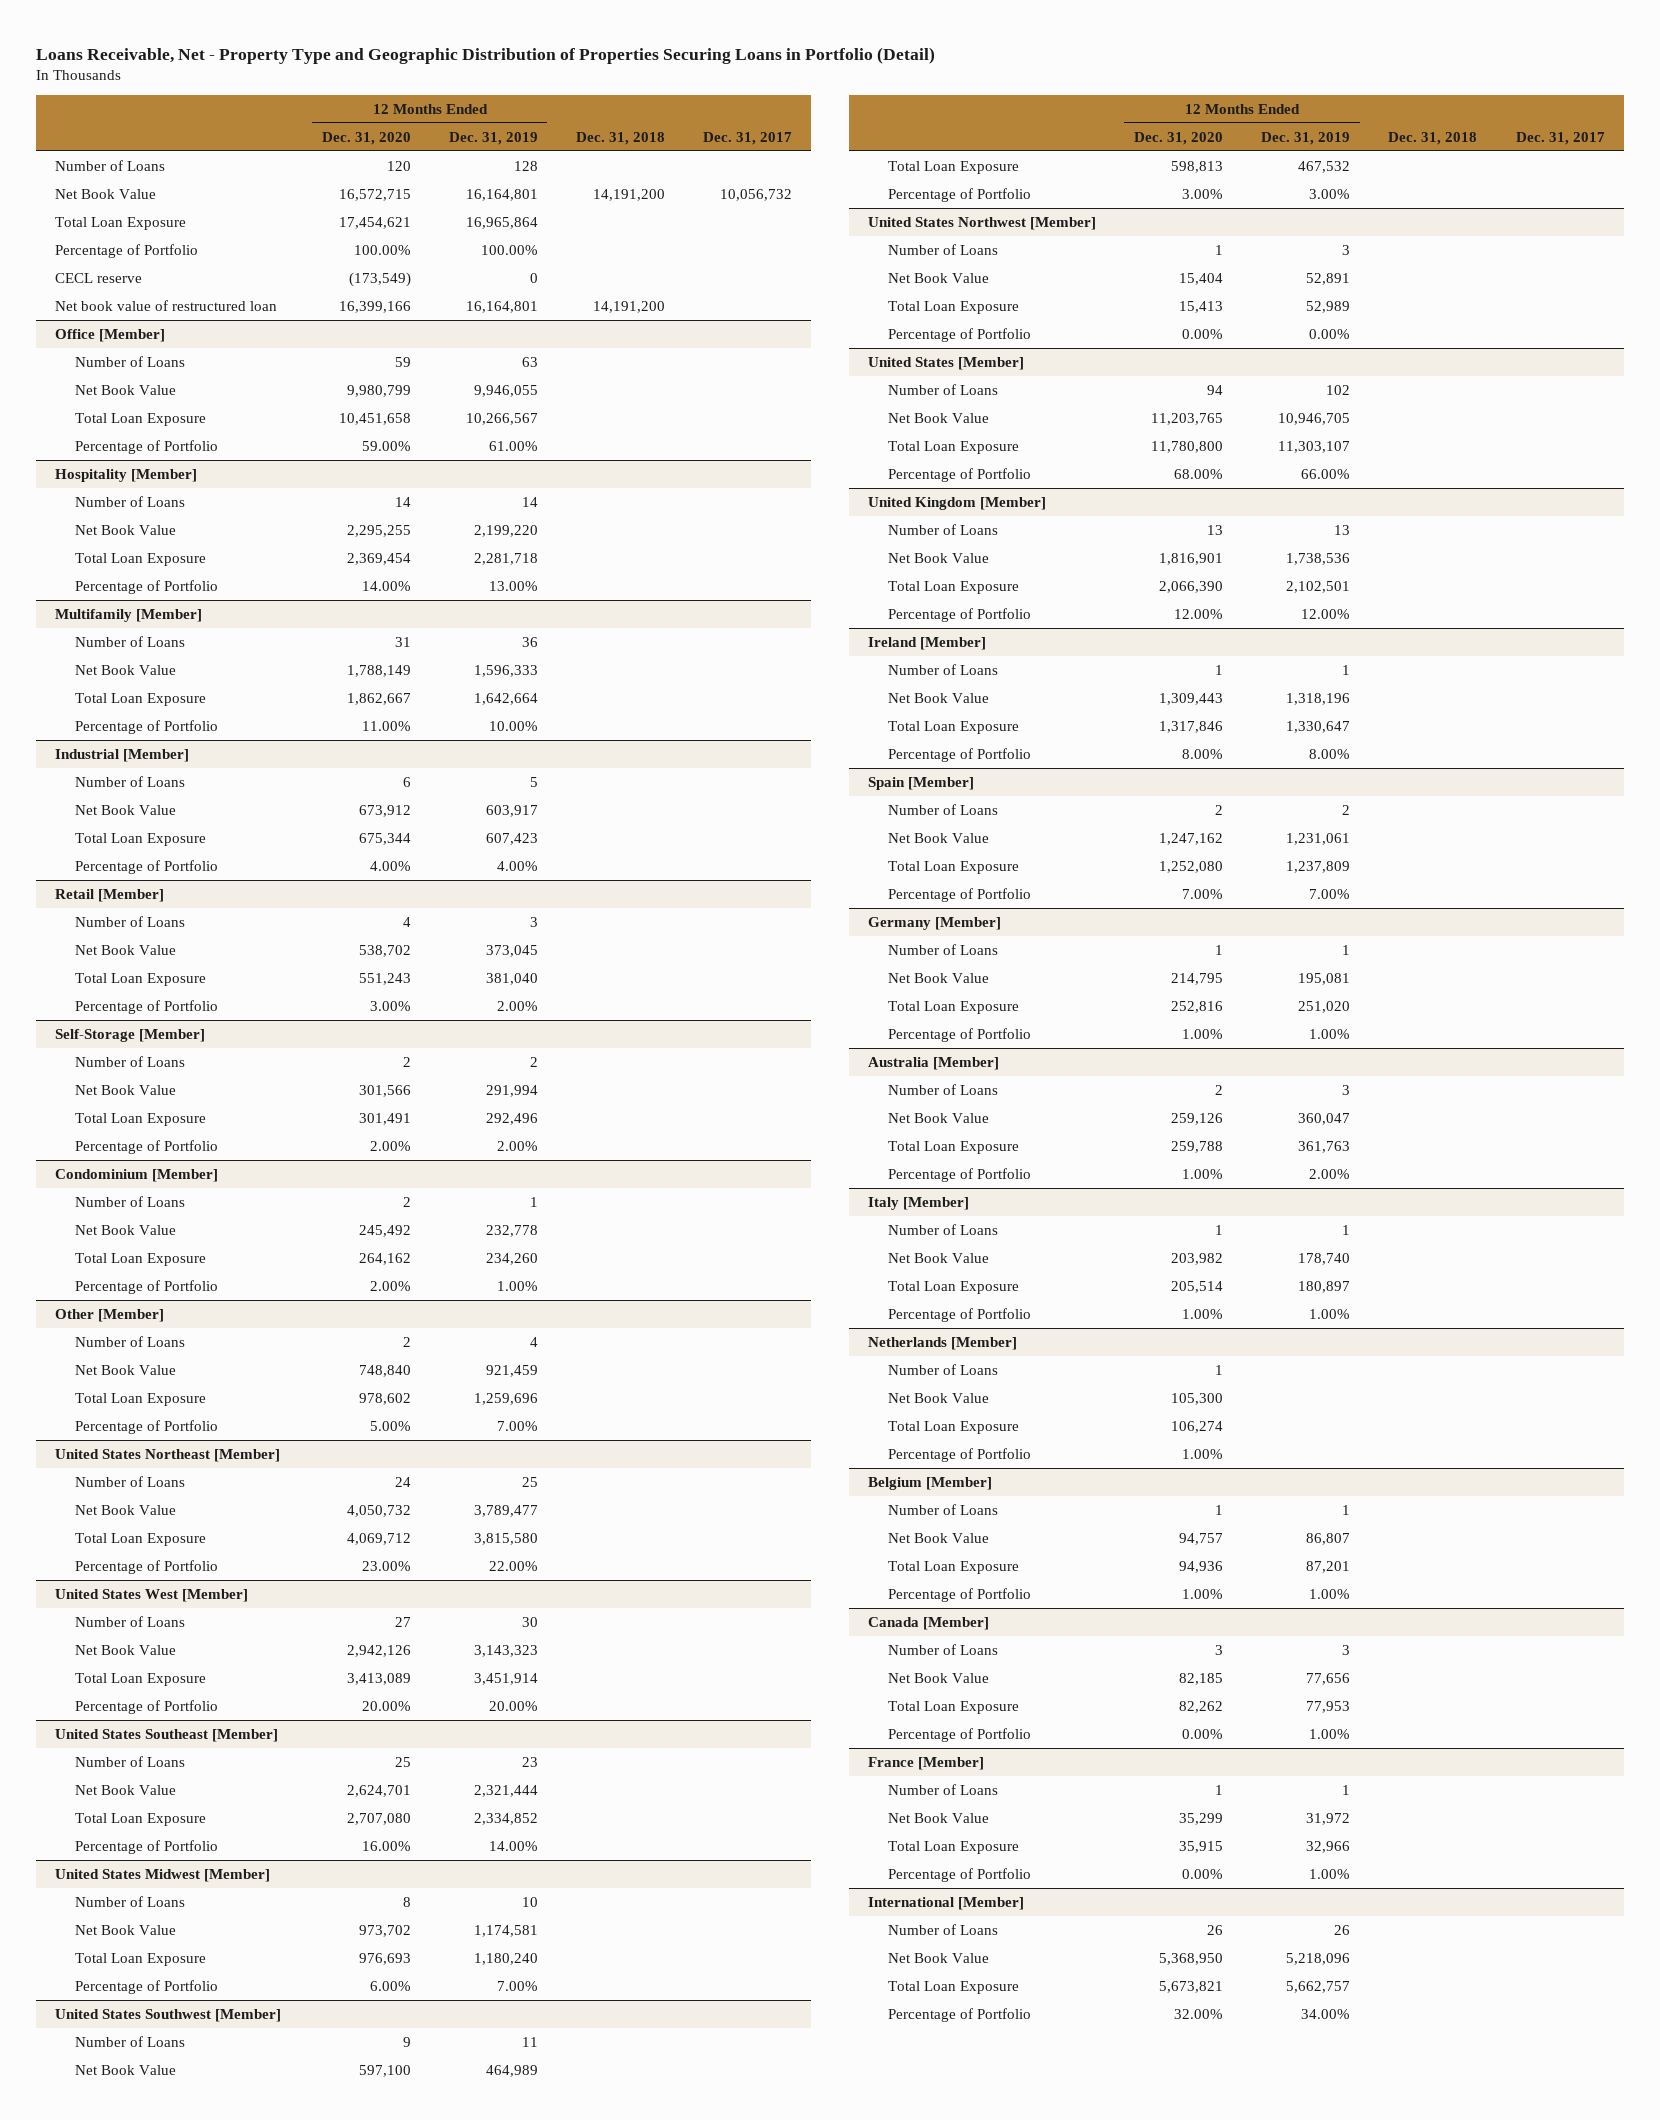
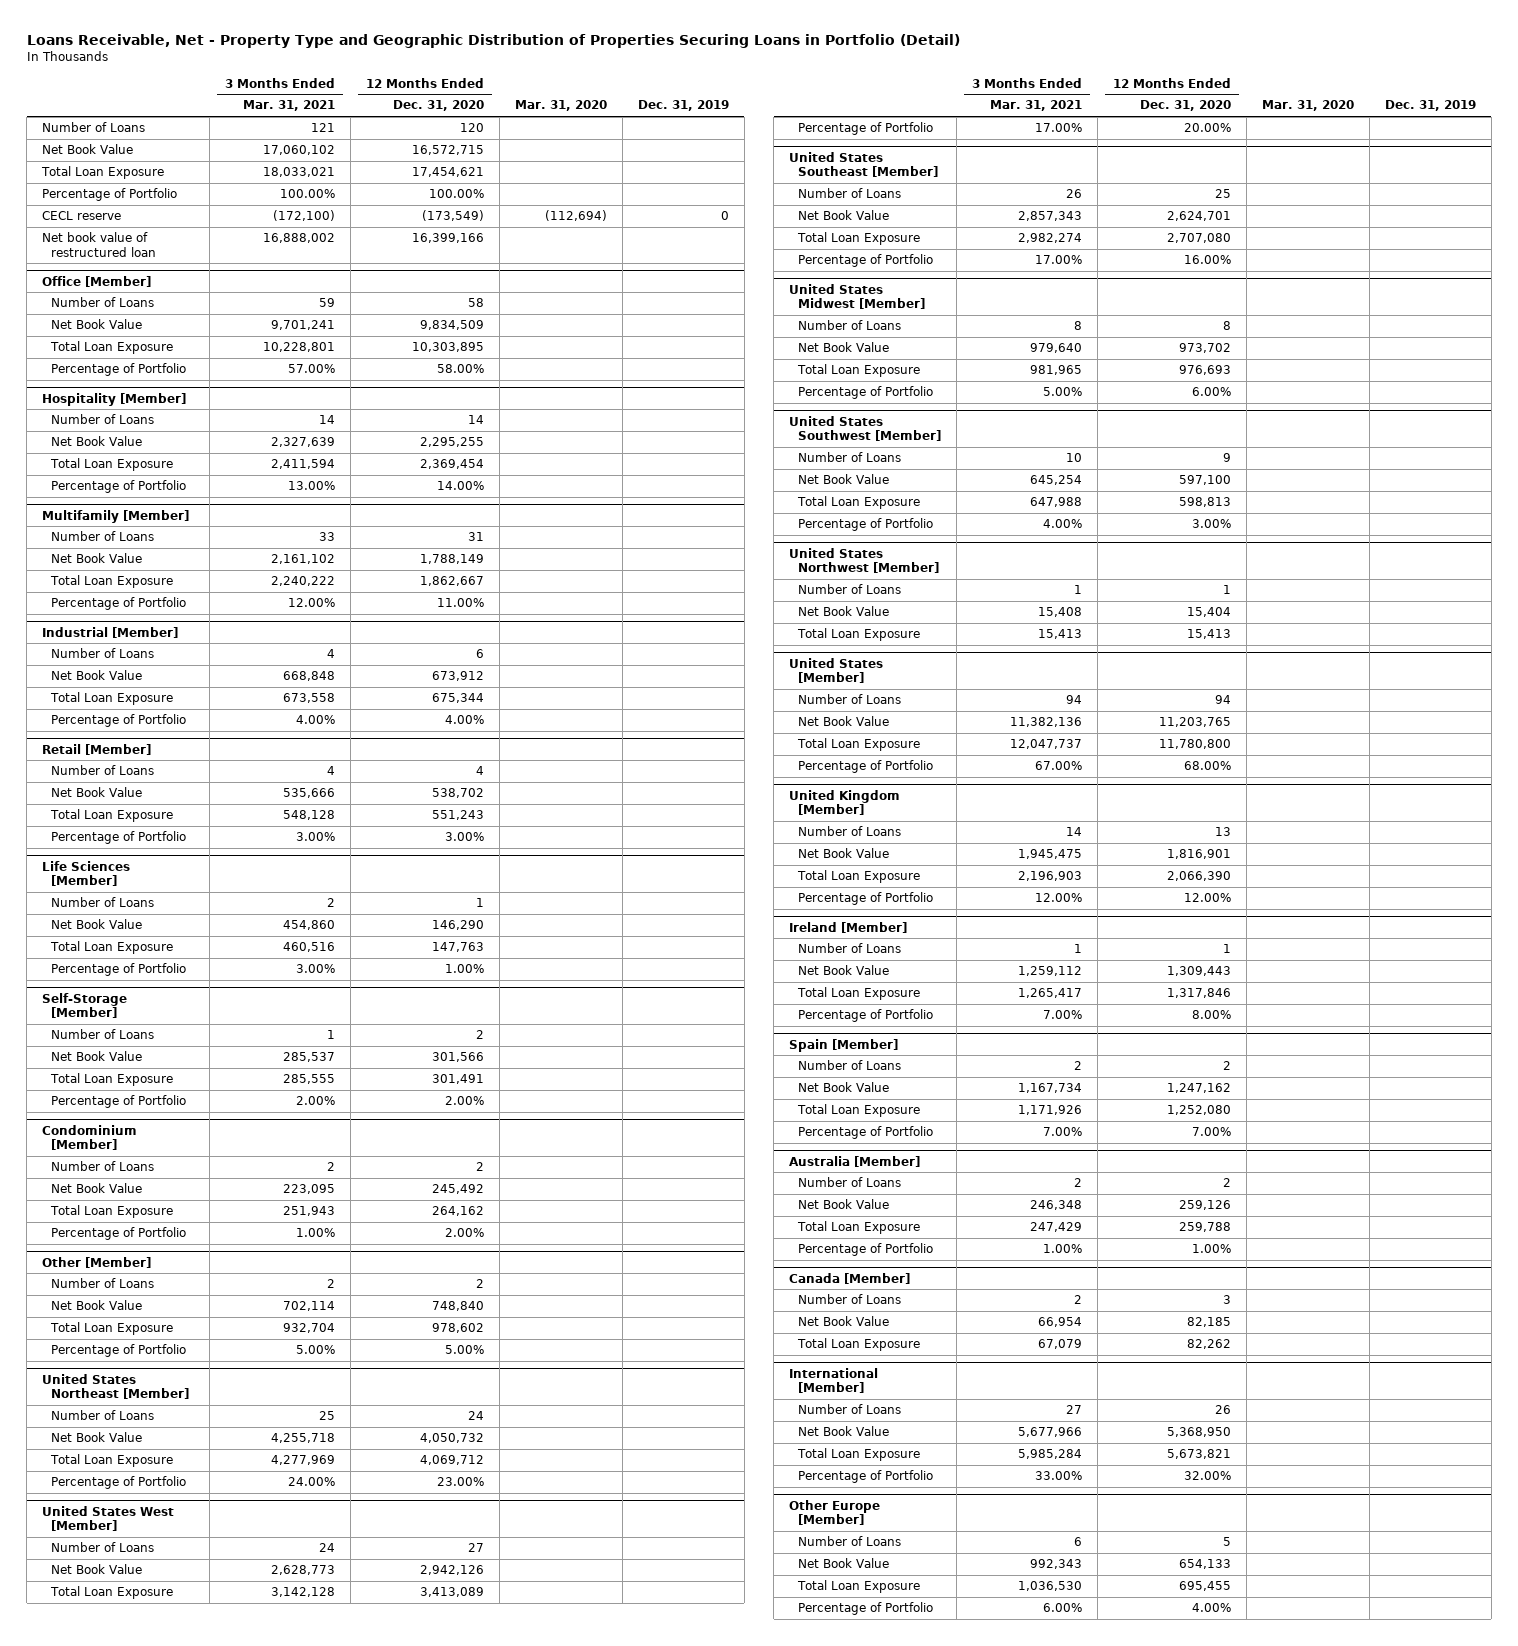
- | 12 Months Ended Dec. 31, 2020 | 12 Months Ended Dec. 31, 2019 | Dec. 31, 2018 | Dec. 31, 2017
+ | 3 Months Ended Mar. 31, 2021 | 12 Months Ended Dec. 31, 2020 | Mar. 31, 2020 | Dec. 31, 2019
@ Office [Member]
- Number of Loans | 59 | 63 | |
- Net Book Value | 9,980,799 | 9,946,055 | |
- Total Loan Exposure | 10,451,658 | 10,266,567 | |
- Percentage of Portfolio | 59.00% | 61.00% | |
+ Number of Loans | 59 | 58 | |
+ Net Book Value | 9,701,241 | 9,834,509 | |
+ Total Loan Exposure | 10,228,801 | 10,303,895 | |
+ Percentage of Portfolio | 57.00% | 58.00% | |
+ Life Sciences [Member]
+ Number of Loans | 2 | 1 | |
+ Net Book Value | 454,860 | 146,290 | |
+ Total Loan Exposure | 460,516 | 147,763 | |
+ Percentage of Portfolio | 3.00% | 1.00% | |
@ United States Northwest [Member]
- Percentage of Portfolio | 0.00% | 0.00% | |
- Germany [Member]
- Number of Loans | 1 | 1 | |
- Net Book Value | 214,795 | 195,081 | |
- Total Loan Exposure | 252,816 | 251,020 | |
- Percentage of Portfolio | 1.00% | 1.00% | |
- Italy [Member]
- Number of Loans | 1 | 1 | |
- Net Book Value | 203,982 | 178,740 | |
- Total Loan Exposure | 205,514 | 180,897 | |
- Percentage of Portfolio | 1.00% | 1.00% | |
- Netherlands [Member]
- Number of Loans | 1 | | |
- Net Book Value | 105,300 | | |
- Total Loan Exposure | 106,274 | | |
- Percentage of Portfolio | 1.00% | | |
- Belgium [Member]
- Number of Loans | 1 | 1 | |
- Net Book Value | 94,757 | 86,807 | |
- Total Loan Exposure | 94,936 | 87,201 | |
- Percentage of Portfolio | 1.00% | 1.00% | |
@ Canada [Member]
- Percentage of Portfolio | 0.00% | 1.00% | |
- France [Member]
- Number of Loans | 1 | 1 | |
- Net Book Value | 35,299 | 31,972 | |
- Total Loan Exposure | 35,915 | 32,966 | |
- Percentage of Portfolio | 0.00% | 1.00% | |
+ Other Europe [Member]
+ Number of Loans | 6 | 5 | |
+ Net Book Value | 992,343 | 654,133 | |
+ Total Loan Exposure | 1,036,530 | 695,455 | |
+ Percentage of Portfolio | 6.00% | 4.00% | |

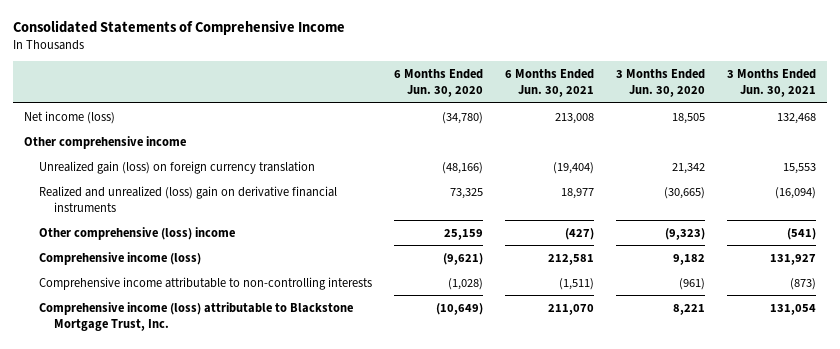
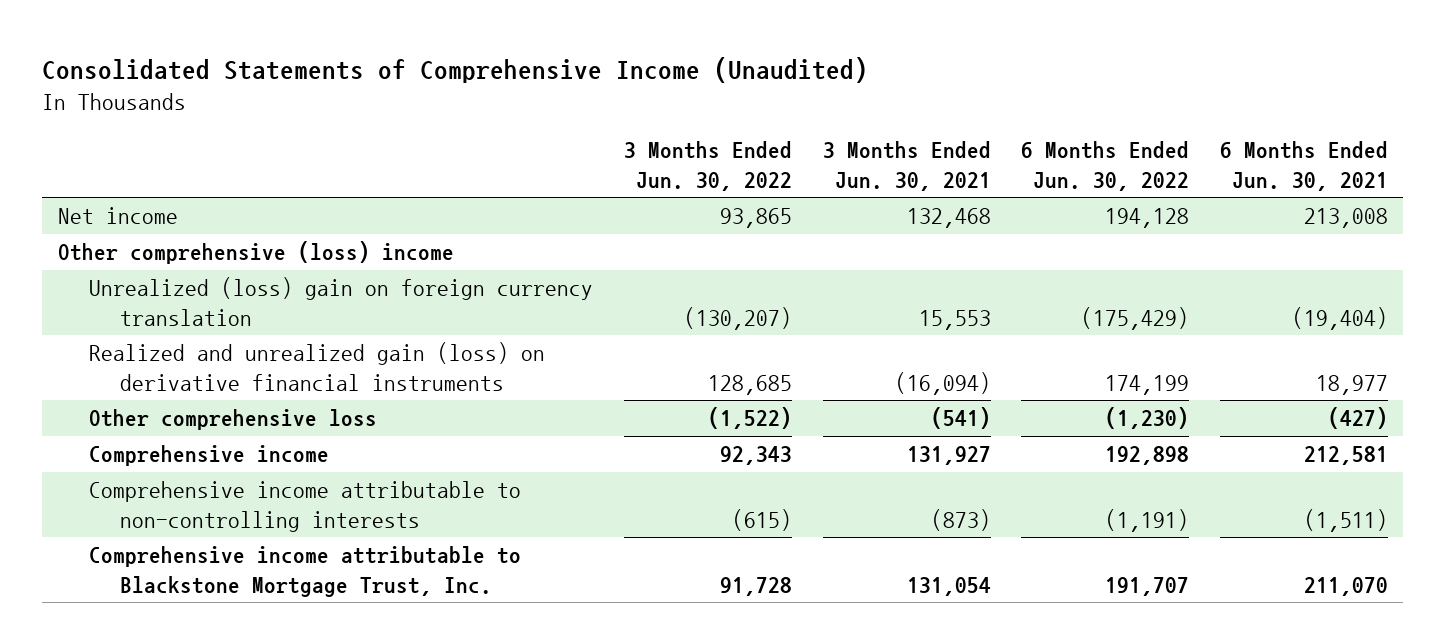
- Consolidated Statements of Comprehensive Income
+ Consolidated Statements of Comprehensive Income (Unaudited)
- | 6 Months Ended Jun. 30, 2020 | 6 Months Ended Jun. 30, 2021 | 3 Months Ended Jun. 30, 2020 | 3 Months Ended Jun. 30, 2021
+ | 3 Months Ended Jun. 30, 2022 | 3 Months Ended Jun. 30, 2021 | 6 Months Ended Jun. 30, 2022 | 6 Months Ended Jun. 30, 2021
- Net income (loss) | (34,780) | 213,008 | 18,505 | 132,468
- Other comprehensive income
- Unrealized gain (loss) on foreign currency translation | (48,166) | (19,404) | 21,342 | 15,553
- Realized and unrealized (loss) gain on derivative financial instruments | 73,325 | 18,977 | (30,665) | (16,094)
- Other comprehensive (loss) income | 25,159 | (427) | (9,323) | (541)
- Comprehensive income (loss) | (9,621) | 212,581 | 9,182 | 131,927
+ Net income | 93,865 | 132,468 | 194,128 | 213,008
+ Other comprehensive (loss) income
+ Unrealized (loss) gain on foreign currency translation | (130,207) | 15,553 | (175,429) | (19,404)
+ Realized and unrealized gain (loss) on derivative financial instruments | 128,685 | (16,094) | 174,199 | 18,977
+ Other comprehensive loss | (1,522) | (541) | (1,230) | (427)
+ Comprehensive income | 92,343 | 131,927 | 192,898 | 212,581
- Comprehensive income (loss) attributable to Blackstone Mortgage Trust, Inc. | (10,649) | 211,070 | 8,221 | 131,054
+ Comprehensive income attributable to Blackstone Mortgage Trust, Inc. | 91,728 | 131,054 | 191,707 | 211,070

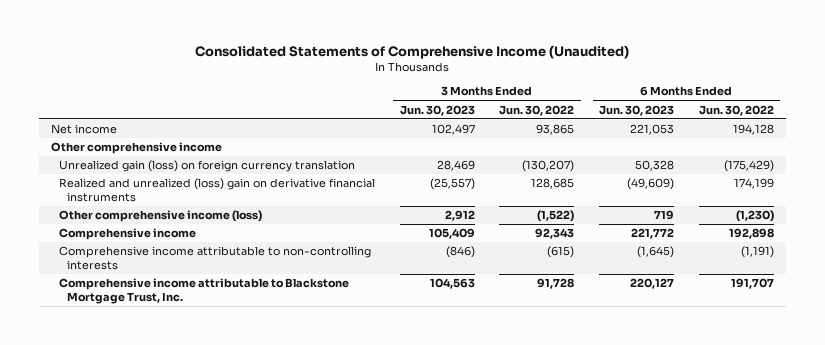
- | 3 Months Ended Jun. 30, 2022 | 3 Months Ended Jun. 30, 2021 | 6 Months Ended Jun. 30, 2022 | 6 Months Ended Jun. 30, 2021
+ | 3 Months Ended Jun. 30, 2023 | 3 Months Ended Jun. 30, 2022 | 6 Months Ended Jun. 30, 2023 | 6 Months Ended Jun. 30, 2022
- Other comprehensive (loss) income
- Unrealized (loss) gain on foreign currency translation | (130,207) | 15,553 | (175,429) | (19,404)
- Realized and unrealized gain (loss) on derivative financial instruments | 128,685 | (16,094) | 174,199 | 18,977
- Other comprehensive loss | (1,522) | (541) | (1,230) | (427)
+ Other comprehensive income
+ Unrealized gain (loss) on foreign currency translation | 28,469 | (130,207) | 50,328 | (175,429)
+ Realized and unrealized (loss) gain on derivative financial instruments | (25,557) | 128,685 | (49,609) | 174,199
+ Other comprehensive income (loss) | 2,912 | (1,522) | 719 | (1,230)

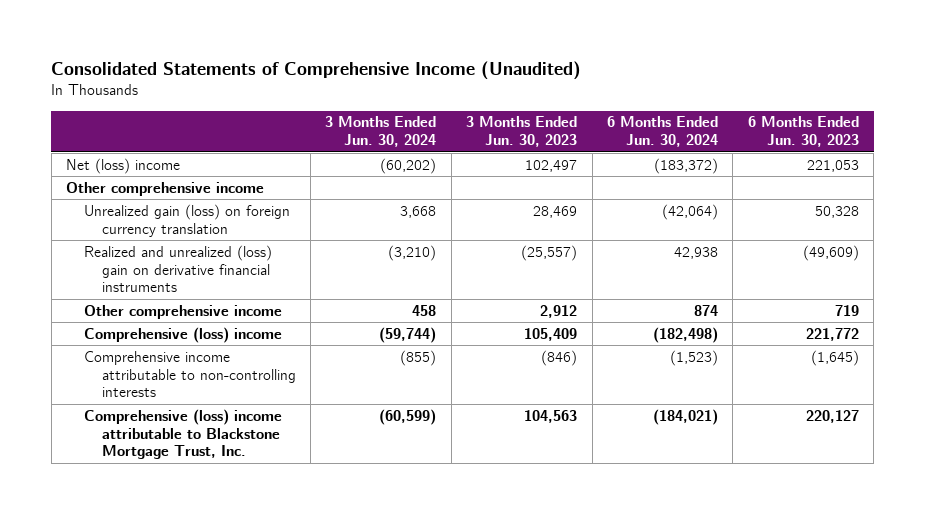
- | 3 Months Ended Jun. 30, 2023 | 3 Months Ended Jun. 30, 2022 | 6 Months Ended Jun. 30, 2023 | 6 Months Ended Jun. 30, 2022
+ | 3 Months Ended Jun. 30, 2024 | 3 Months Ended Jun. 30, 2023 | 6 Months Ended Jun. 30, 2024 | 6 Months Ended Jun. 30, 2023
- Net income | 102,497 | 93,865 | 221,053 | 194,128
+ Net (loss) income | (60,202) | 102,497 | (183,372) | 221,053
- Other comprehensive income (loss) | 2,912 | (1,522) | 719 | (1,230)
- Comprehensive income | 105,409 | 92,343 | 221,772 | 192,898
+ Other comprehensive income | 458 | 2,912 | 874 | 719
+ Comprehensive (loss) income | (59,744) | 105,409 | (182,498) | 221,772
- Comprehensive income attributable to Blackstone Mortgage Trust, Inc. | 104,563 | 91,728 | 220,127 | 191,707
+ Comprehensive (loss) income attributable to Blackstone Mortgage Trust, Inc. | (60,599) | 104,563 | (184,021) | 220,127

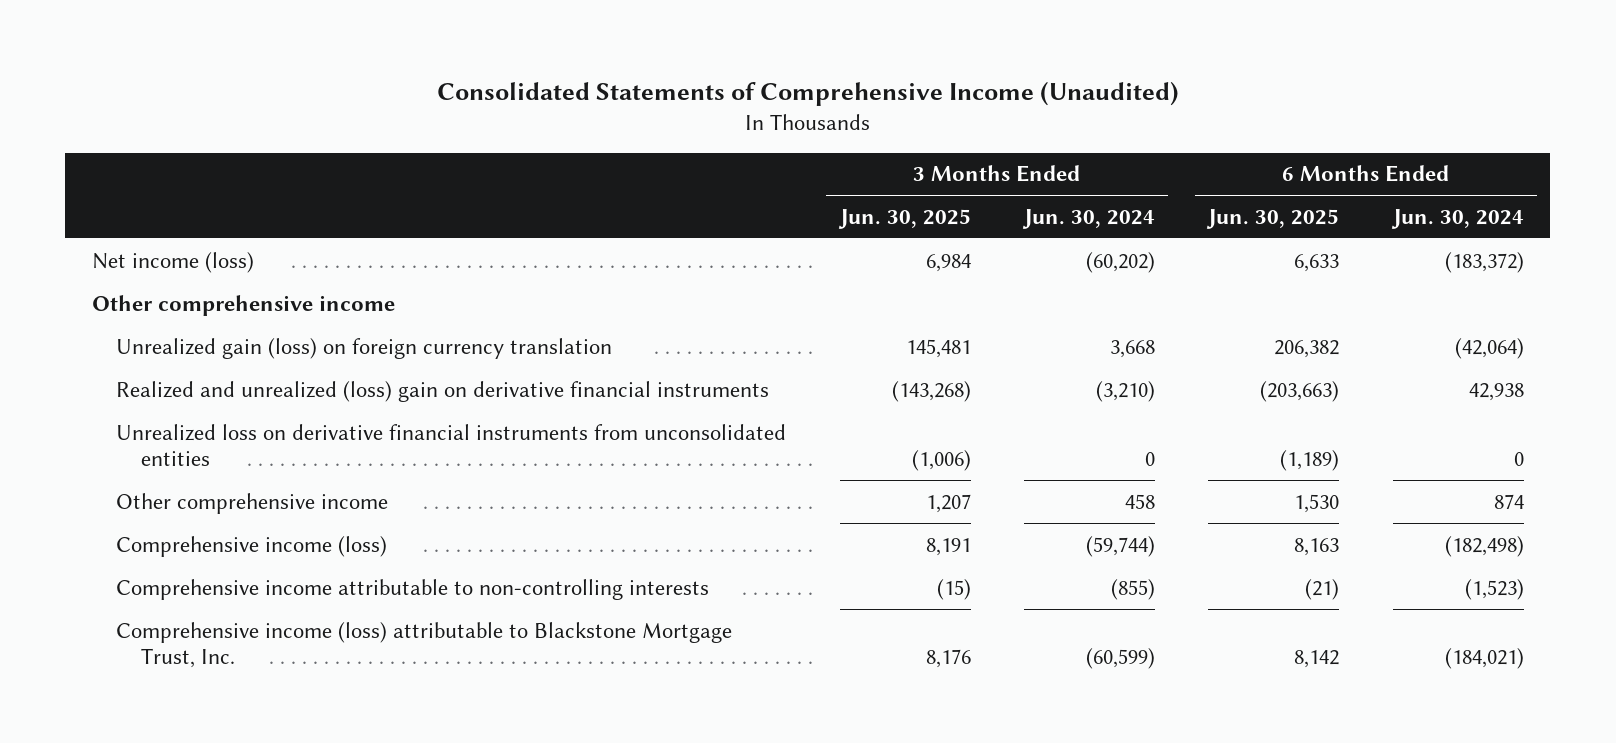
- | 3 Months Ended Jun. 30, 2024 | 3 Months Ended Jun. 30, 2023 | 6 Months Ended Jun. 30, 2024 | 6 Months Ended Jun. 30, 2023
+ | 3 Months Ended Jun. 30, 2025 | 3 Months Ended Jun. 30, 2024 | 6 Months Ended Jun. 30, 2025 | 6 Months Ended Jun. 30, 2024
- Net (loss) income | (60,202) | 102,497 | (183,372) | 221,053
+ Net income (loss) | 6,984 | (60,202) | 6,633 | (183,372)
+ Unrealized loss on derivative financial instruments from unconsolidated entities | (1,006) | 0 | (1,189) | 0
- Comprehensive (loss) income | (59,744) | 105,409 | (182,498) | 221,772
+ Comprehensive income (loss) | 8,191 | (59,744) | 8,163 | (182,498)
- Comprehensive (loss) income attributable to Blackstone Mortgage Trust, Inc. | (60,599) | 104,563 | (184,021) | 220,127
+ Comprehensive income (loss) attributable to Blackstone Mortgage Trust, Inc. | 8,176 | (60,599) | 8,142 | (184,021)

